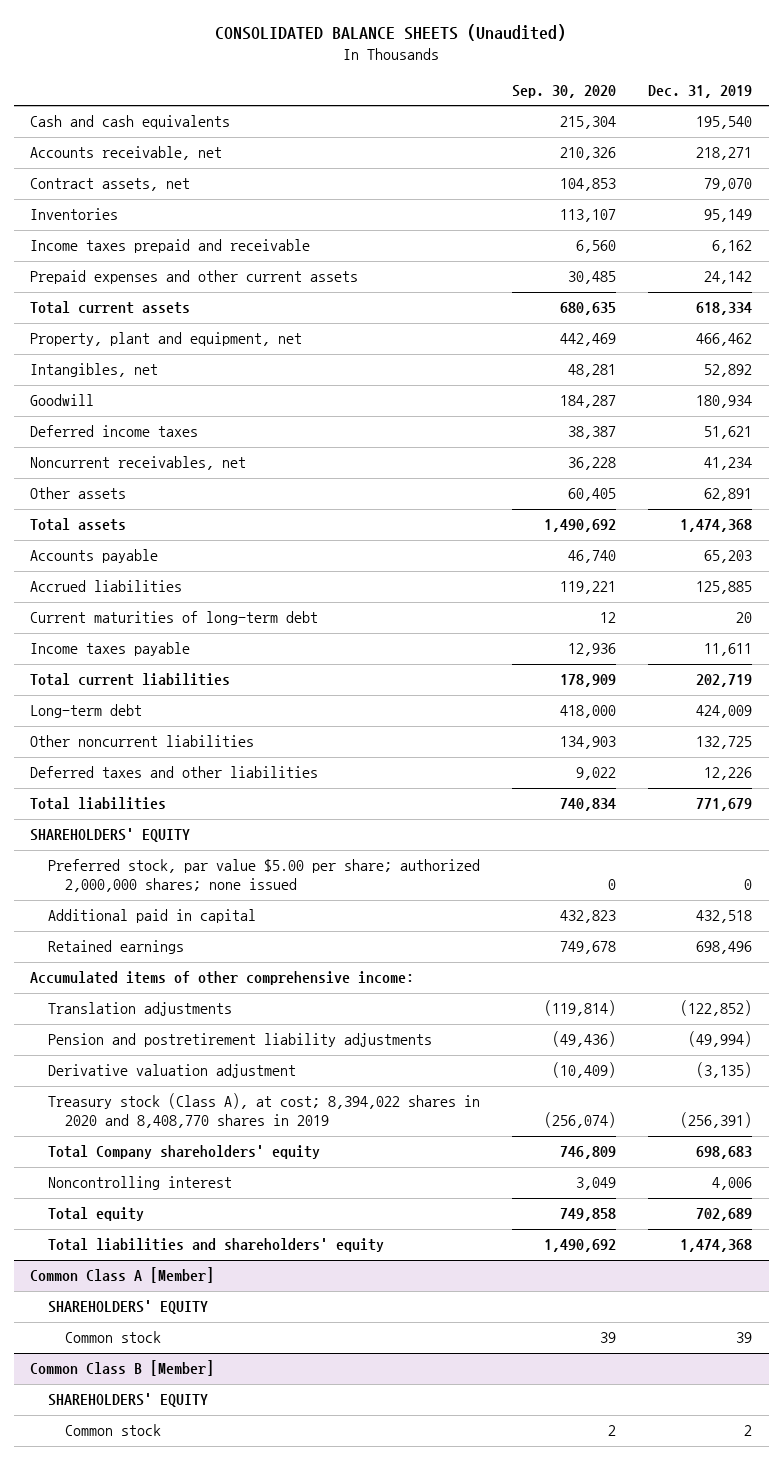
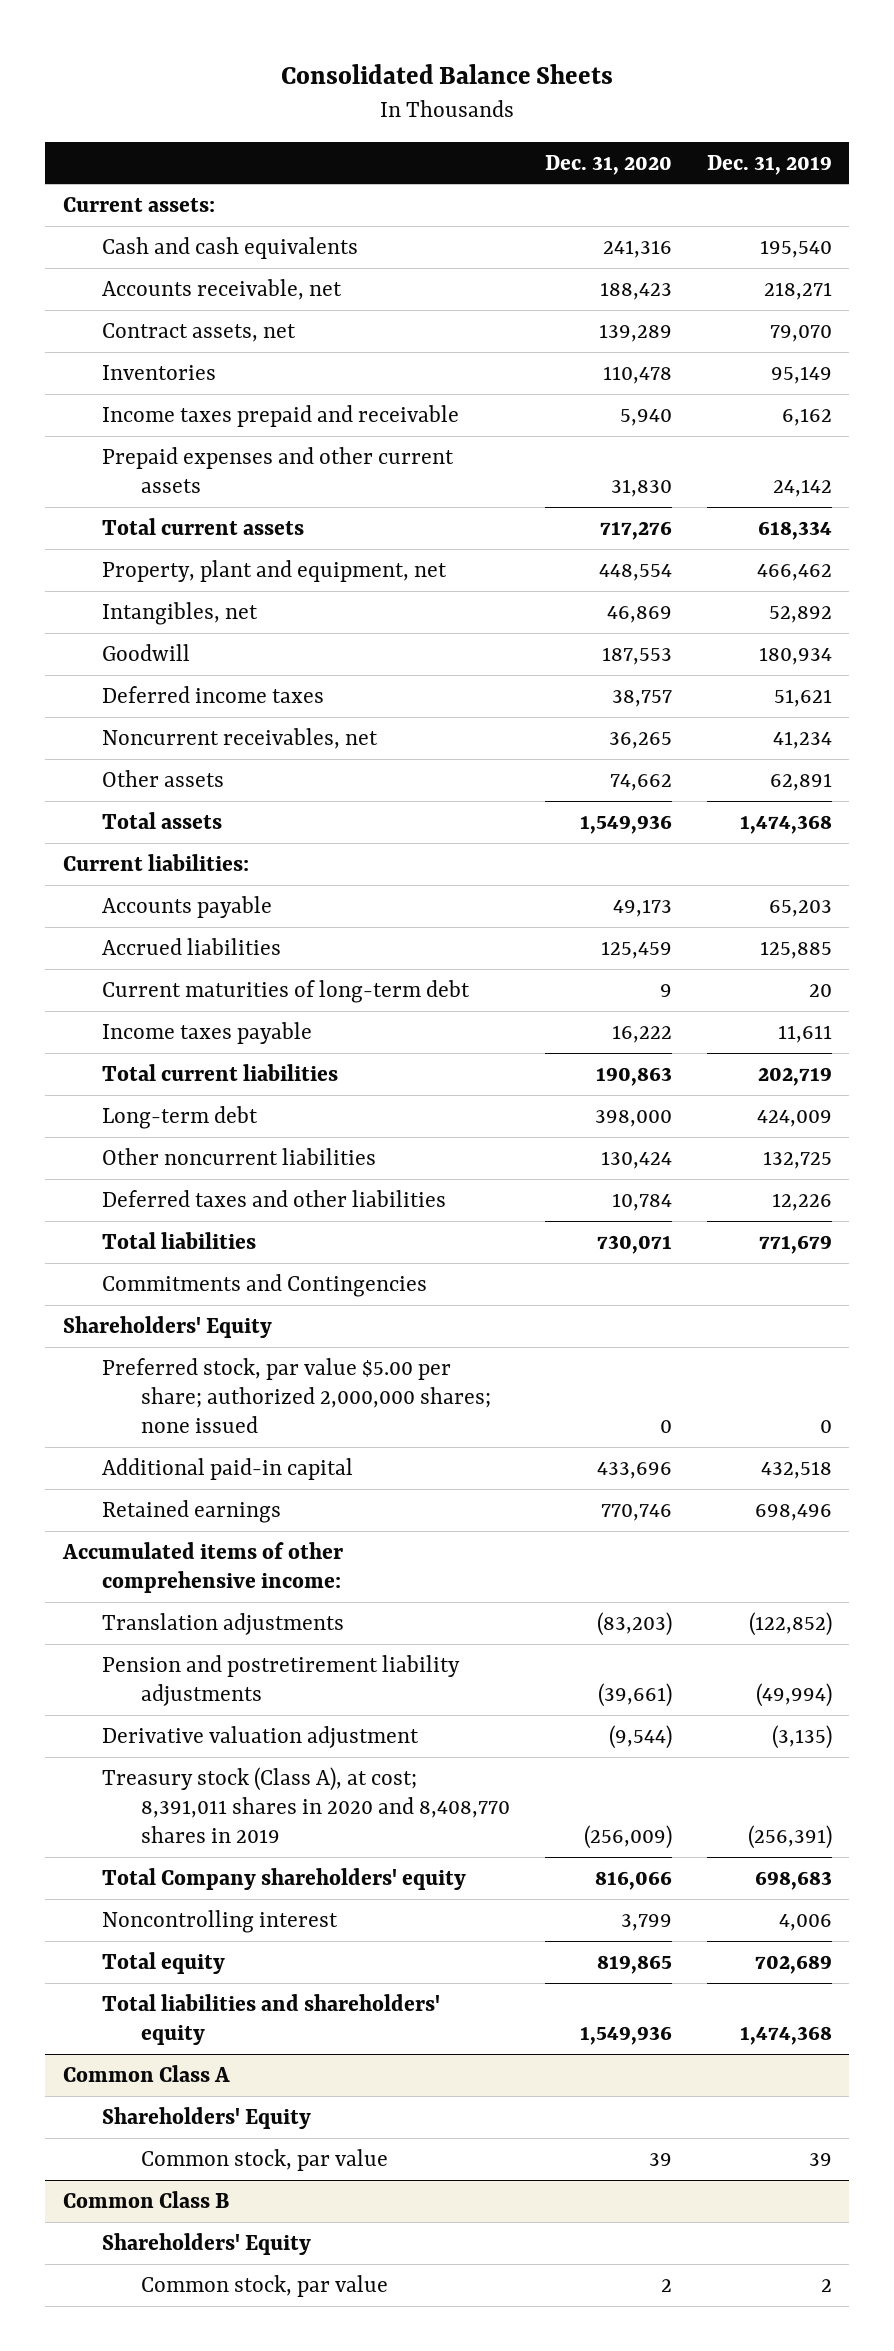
- CONSOLIDATED BALANCE SHEETS (Unaudited)
+ Consolidated Balance Sheets
- | Sep. 30, 2020 | Dec. 31, 2019
+ | Dec. 31, 2020 | Dec. 31, 2019
+ Current assets:
+ Current liabilities:
- SHAREHOLDERS' EQUITY
+ Commitments and Contingencies
+ Shareholders' Equity
- Additional paid in capital | 432,823 | 432,518
+ Additional paid-in capital | 433,696 | 432,518
- Treasury stock (Class A), at cost; 8,394,022 shares in 2020 and 8,408,770 shares in 2019 | (256,074) | (256,391)
+ Treasury stock (Class A), at cost; 8,391,011 shares in 2020 and 8,408,770 shares in 2019 | (256,009) | (256,391)
- Common Class A [Member]
- SHAREHOLDERS' EQUITY
- Common stock | 39 | 39
- Common Class B [Member]
- SHAREHOLDERS' EQUITY
- Common stock | 2 | 2
+ Common Class A
+ Shareholders' Equity
+ Common stock, par value | 39 | 39
+ Common Class B
+ Shareholders' Equity
+ Common stock, par value | 2 | 2

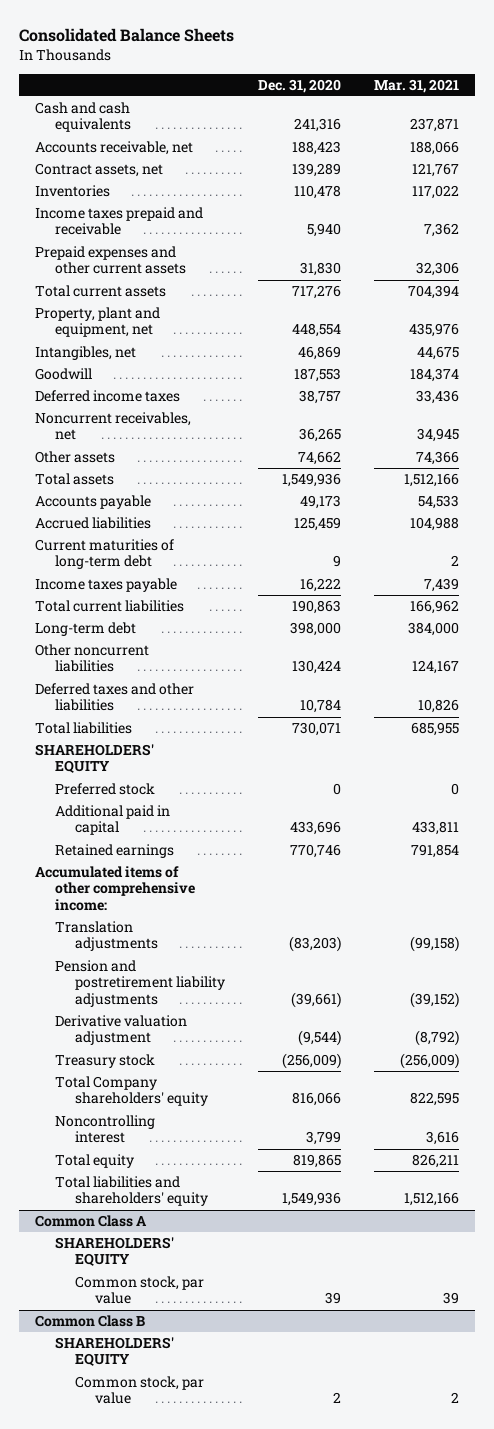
- | Dec. 31, 2020 | Dec. 31, 2019
+ | Dec. 31, 2020 | Mar. 31, 2021
- Current assets:
- Current liabilities:
- Commitments and Contingencies
- Shareholders' Equity
- Preferred stock, par value $5.00 per share; authorized 2,000,000 shares; none issued | 0 | 0
- Additional paid-in capital | 433,696 | 432,518
+ SHAREHOLDERS' EQUITY
+ Preferred stock | 0 | 0
+ Additional paid in capital | 433,696 | 433,811
- Treasury stock (Class A), at cost; 8,391,011 shares in 2020 and 8,408,770 shares in 2019 | (256,009) | (256,391)
+ Treasury stock | (256,009) | (256,009)
@ Common Class A
- Shareholders' Equity
+ SHAREHOLDERS' EQUITY
@ Common Class B
- Shareholders' Equity
+ SHAREHOLDERS' EQUITY

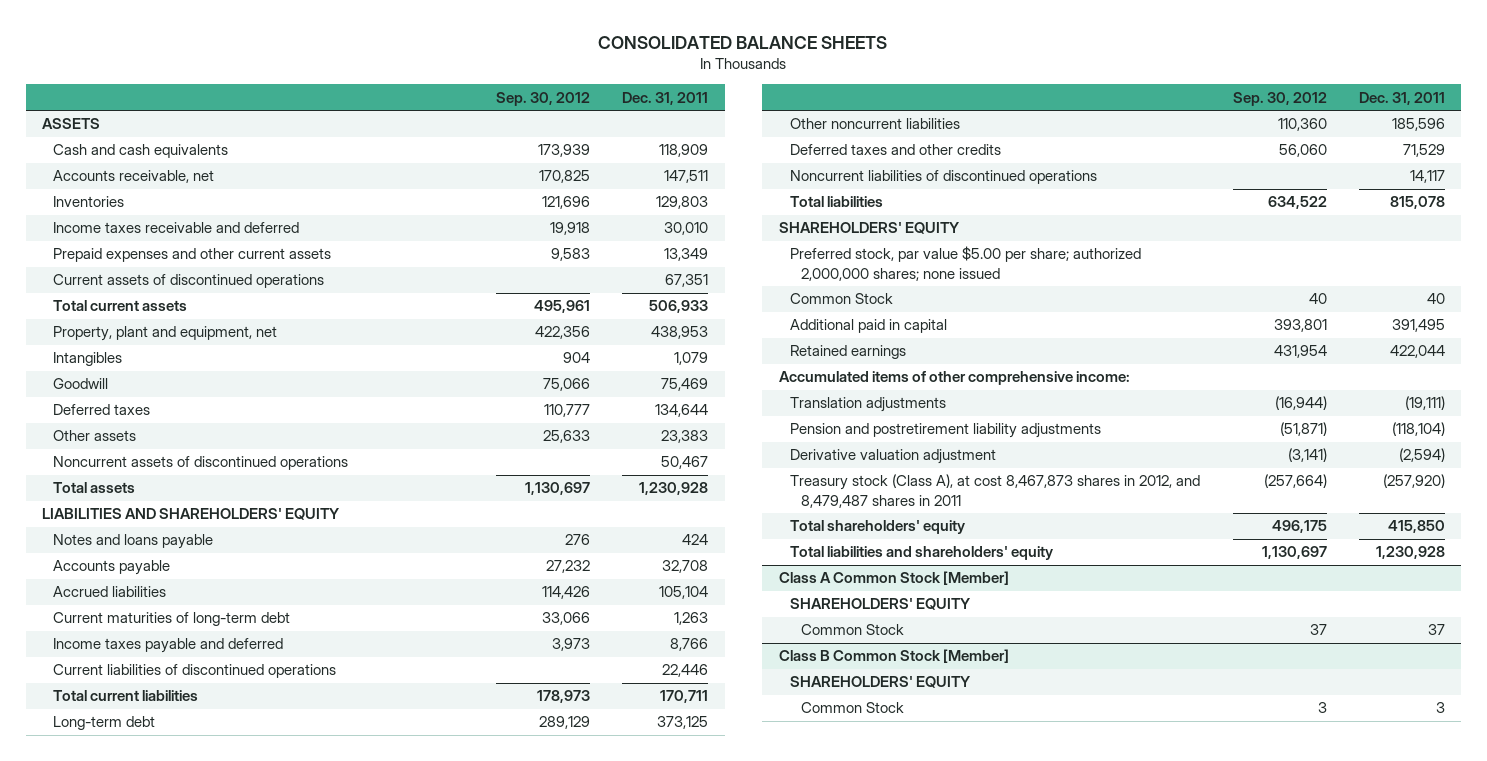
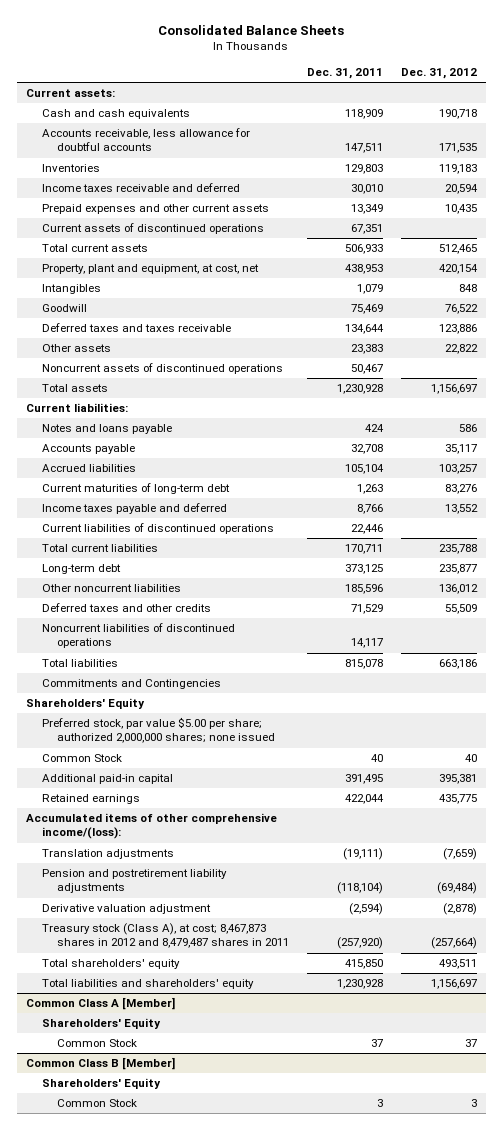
- CONSOLIDATED BALANCE SHEETS
+ Consolidated Balance Sheets
- | Sep. 30, 2012 | Dec. 31, 2011
+ | Dec. 31, 2011 | Dec. 31, 2012
- ASSETS
+ Current assets:
- Accounts receivable, net | 170,825 | 147,511
+ Accounts receivable, less allowance for doubtful accounts | 147,511 | 171,535
- Property, plant and equipment, net | 422,356 | 438,953
+ Property, plant and equipment, at cost, net | 438,953 | 420,154
- Deferred taxes | 110,777 | 134,644
+ Deferred taxes and taxes receivable | 134,644 | 123,886
- LIABILITIES AND SHAREHOLDERS' EQUITY
+ Current liabilities:
- SHAREHOLDERS' EQUITY
+ Commitments and Contingencies
+ Shareholders' Equity
- Additional paid in capital | 393,801 | 391,495
+ Additional paid-in capital | 391,495 | 395,381
- Accumulated items of other comprehensive income:
+ Accumulated items of other comprehensive income/(loss):
- Treasury stock (Class A), at cost 8,467,873 shares in 2012, and 8,479,487 shares in 2011 | (257,664) | (257,920)
+ Treasury stock (Class A), at cost; 8,467,873 shares in 2012 and 8,479,487 shares in 2011 | (257,920) | (257,664)
- Class A Common Stock [Member]
- SHAREHOLDERS' EQUITY
+ Common Class A [Member]
+ Shareholders' Equity
- Class B Common Stock [Member]
- SHAREHOLDERS' EQUITY
+ Common Class B [Member]
+ Shareholders' Equity

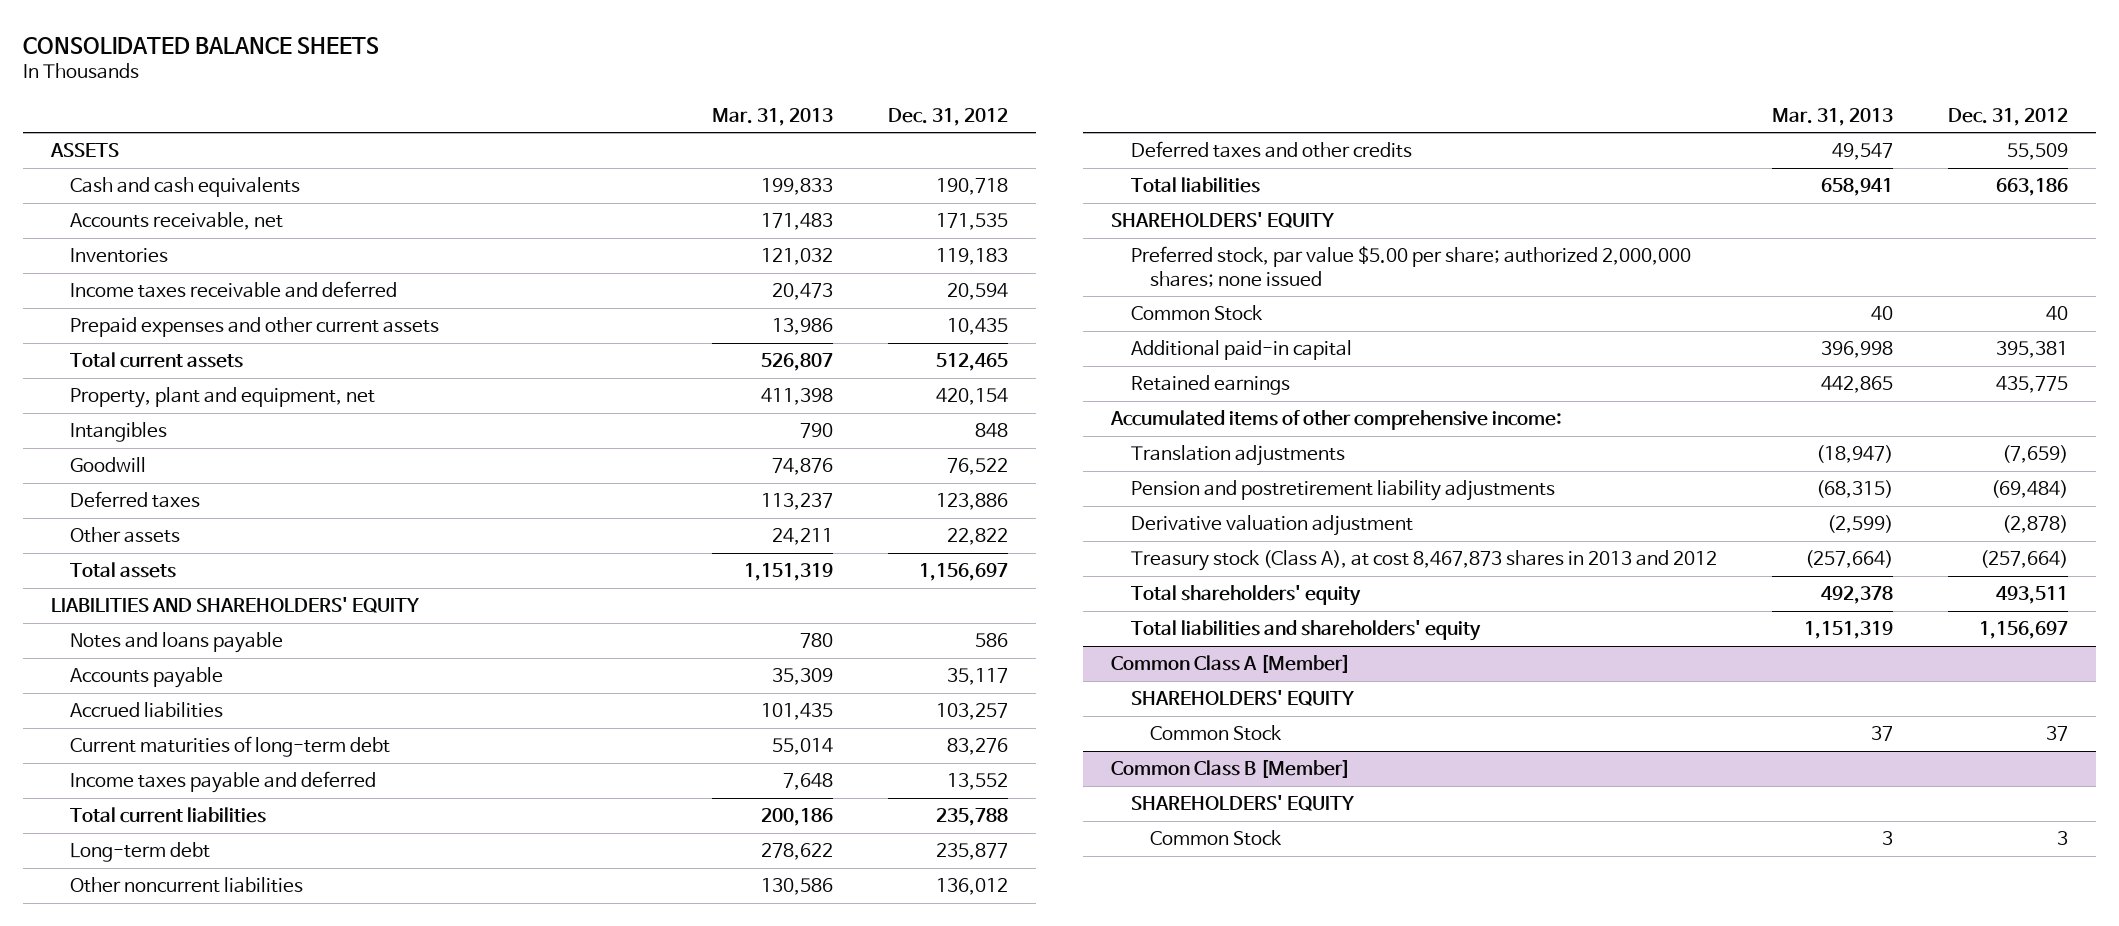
- Consolidated Balance Sheets
+ CONSOLIDATED BALANCE SHEETS
- | Dec. 31, 2011 | Dec. 31, 2012
+ | Mar. 31, 2013 | Dec. 31, 2012
- Current assets:
+ ASSETS
- Accounts receivable, less allowance for doubtful accounts | 147,511 | 171,535
+ Accounts receivable, net | 171,483 | 171,535
- Current assets of discontinued operations | 67,351 |
- Property, plant and equipment, at cost, net | 438,953 | 420,154
+ Property, plant and equipment, net | 411,398 | 420,154
- Deferred taxes and taxes receivable | 134,644 | 123,886
+ Deferred taxes | 113,237 | 123,886
- Noncurrent assets of discontinued operations | 50,467 |
- Current liabilities:
+ LIABILITIES AND SHAREHOLDERS' EQUITY
- Current liabilities of discontinued operations | 22,446 |
- Noncurrent liabilities of discontinued operations | 14,117 |
- Commitments and Contingencies
- Shareholders' Equity
+ SHAREHOLDERS' EQUITY
- Accumulated items of other comprehensive income/(loss):
+ Accumulated items of other comprehensive income:
- Treasury stock (Class A), at cost; 8,467,873 shares in 2012 and 8,479,487 shares in 2011 | (257,920) | (257,664)
+ Treasury stock (Class A), at cost 8,467,873 shares in 2013 and 2012 | (257,664) | (257,664)
@ Common Class A [Member]
- Shareholders' Equity
+ SHAREHOLDERS' EQUITY
@ Common Class B [Member]
- Shareholders' Equity
+ SHAREHOLDERS' EQUITY

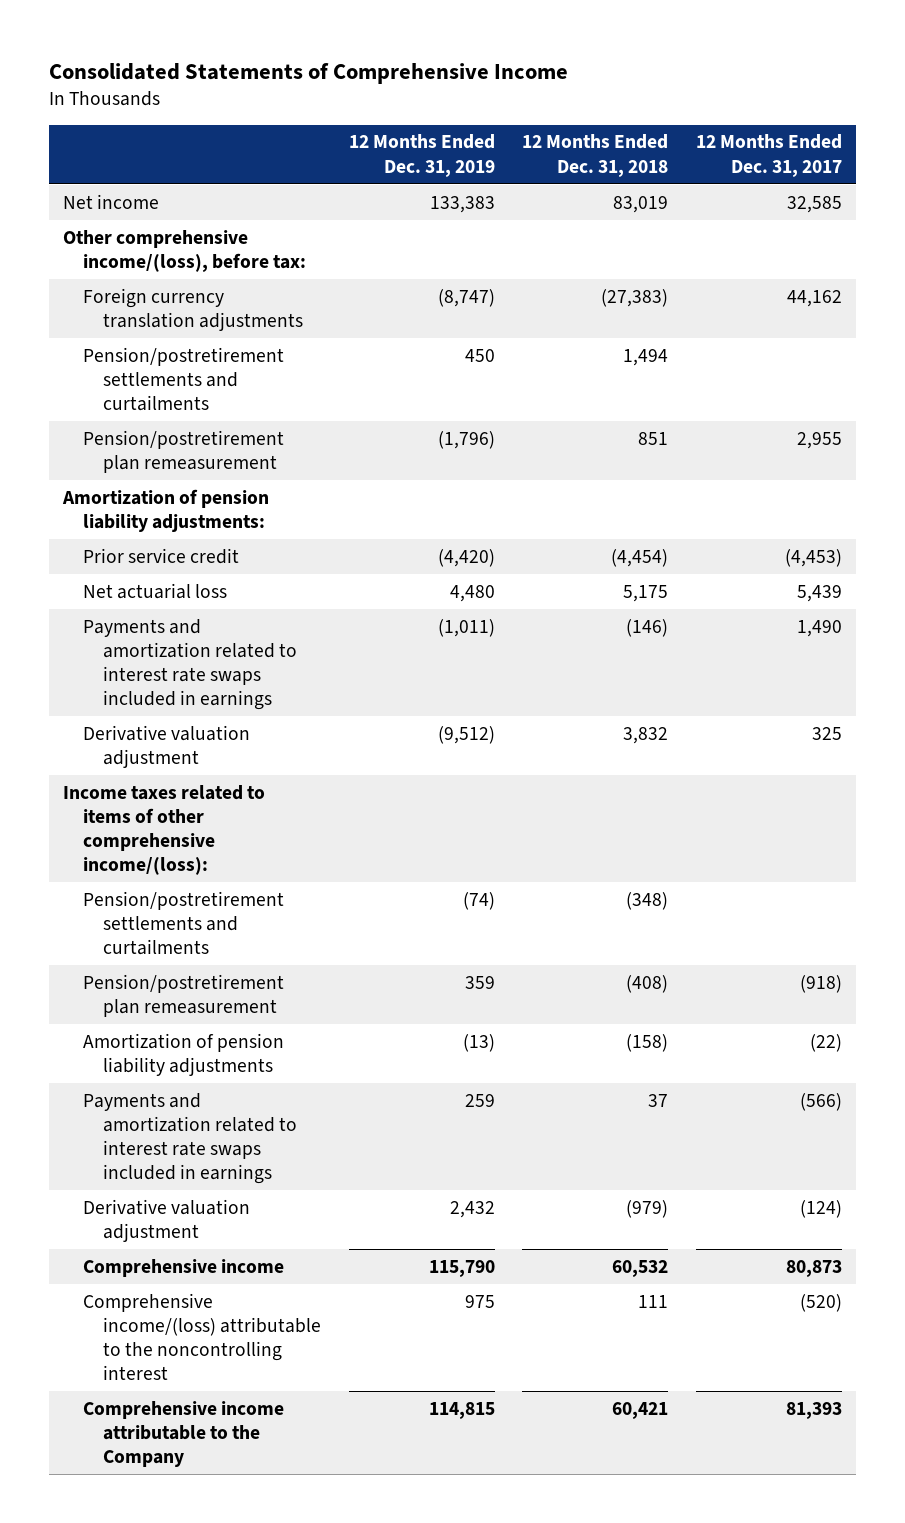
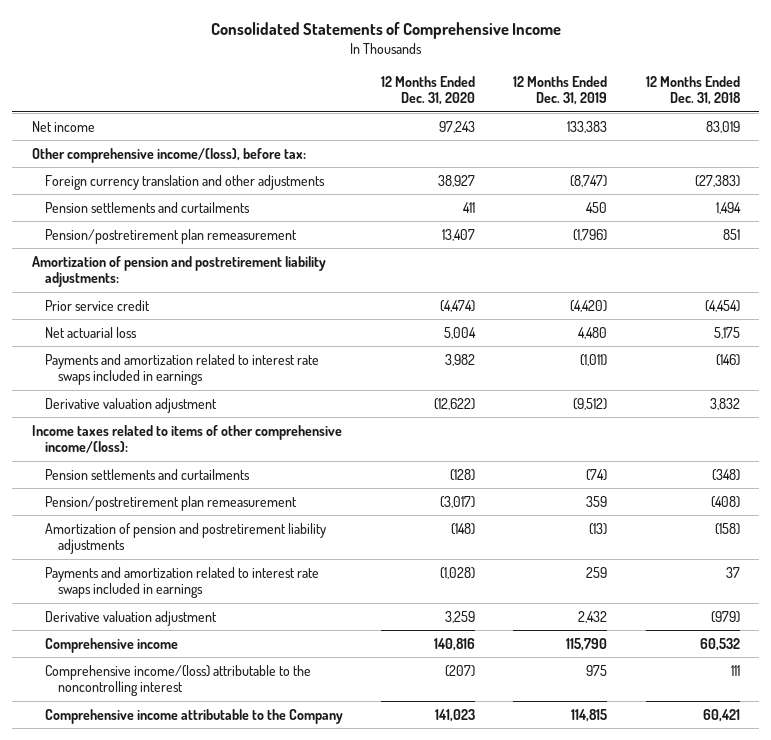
- | 12 Months Ended Dec. 31, 2019 | 12 Months Ended Dec. 31, 2018 | 12 Months Ended Dec. 31, 2017
+ | 12 Months Ended Dec. 31, 2020 | 12 Months Ended Dec. 31, 2019 | 12 Months Ended Dec. 31, 2018
- Foreign currency translation adjustments | (8,747) | (27,383) | 44,162
- Pension/postretirement settlements and curtailments | 450 | 1,494 |
+ Foreign currency translation and other adjustments | 38,927 | (8,747) | (27,383)
+ Pension settlements and curtailments | 411 | 450 | 1,494
- Amortization of pension liability adjustments:
+ Amortization of pension and postretirement liability adjustments:
- Pension/postretirement settlements and curtailments | (74) | (348) |
+ Pension settlements and curtailments | (128) | (74) | (348)
- Amortization of pension liability adjustments | (13) | (158) | (22)
+ Amortization of pension and postretirement liability adjustments | (148) | (13) | (158)

